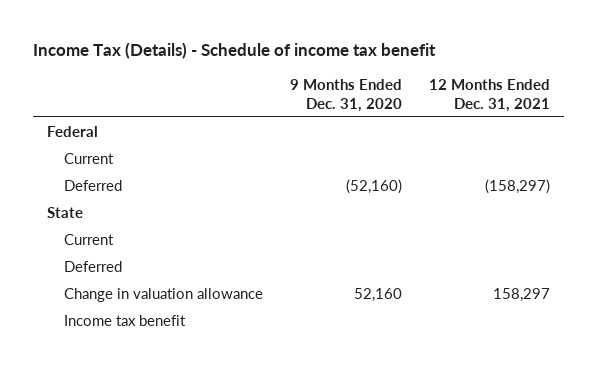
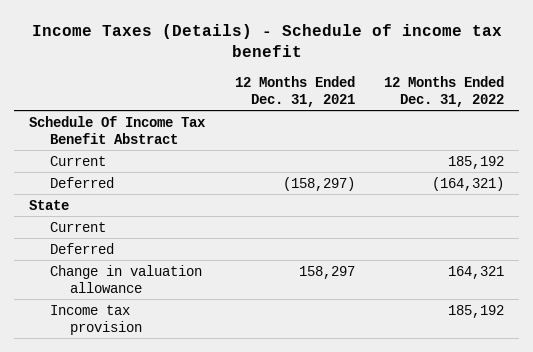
- Income Tax (Details) - Schedule of income tax benefit
+ Income Taxes (Details) - Schedule of income tax benefit
- | 9 Months Ended Dec. 31, 2020 | 12 Months Ended Dec. 31, 2021
+ | 12 Months Ended Dec. 31, 2021 | 12 Months Ended Dec. 31, 2022
- Federal
+ Schedule Of Income Tax Benefit Abstract
- Income tax benefit
+ Income tax provision | | 185,192

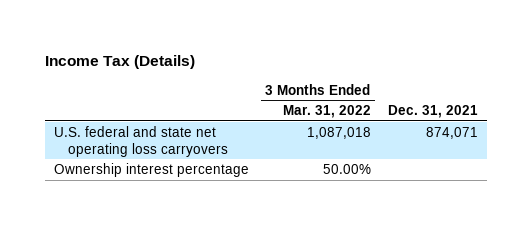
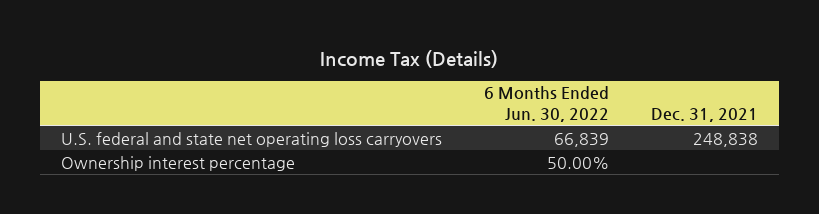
- | 3 Months Ended Mar. 31, 2022 | Dec. 31, 2021
+ | 6 Months Ended Jun. 30, 2022 | Dec. 31, 2021
- U.S. federal and state net operating loss carryovers | 1,087,018 | 874,071
+ U.S. federal and state net operating loss carryovers | 66,839 | 248,838

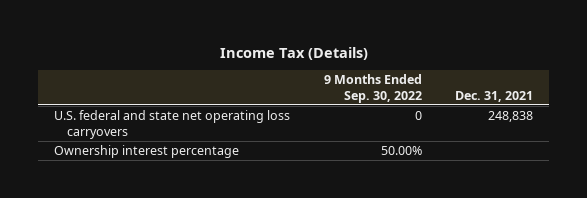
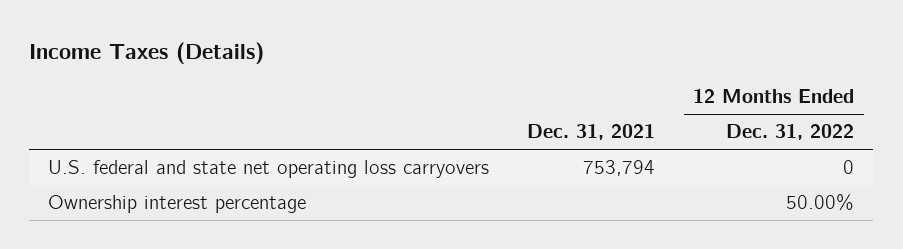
- Income Tax (Details)
+ Income Taxes (Details)
- | 9 Months Ended Sep. 30, 2022 | Dec. 31, 2021
+ | Dec. 31, 2021 | 12 Months Ended Dec. 31, 2022
- U.S. federal and state net operating loss carryovers | 0 | 248,838
+ U.S. federal and state net operating loss carryovers | 753,794 | 0

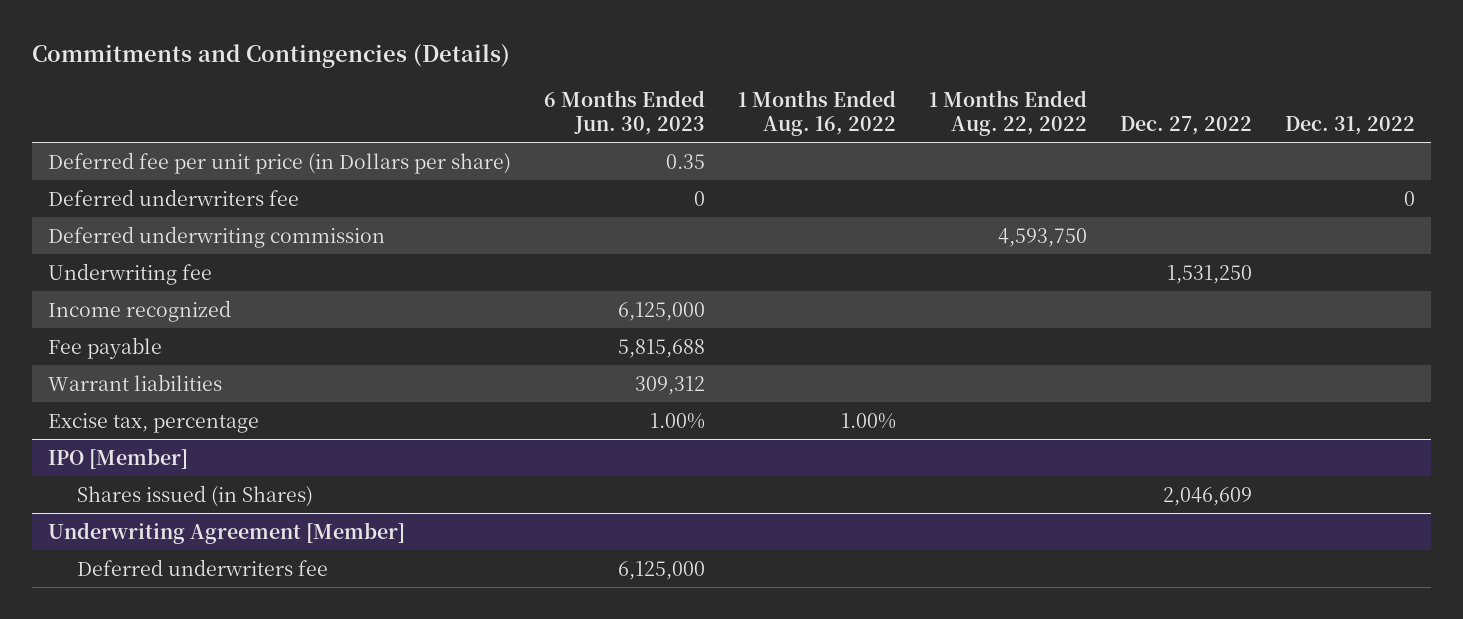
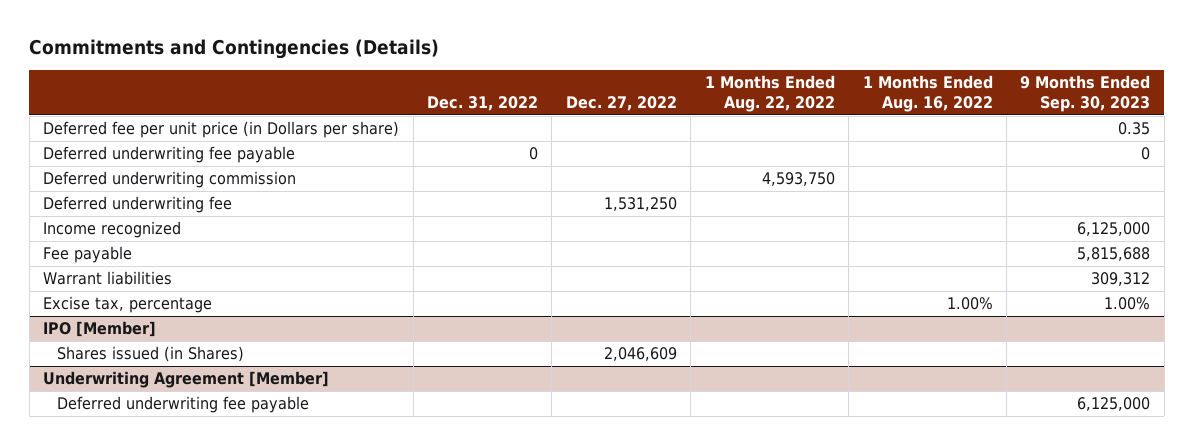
- | 6 Months Ended Jun. 30, 2023 | 1 Months Ended Aug. 16, 2022 | 1 Months Ended Aug. 22, 2022 | Dec. 27, 2022 | Dec. 31, 2022
+ | Dec. 31, 2022 | Dec. 27, 2022 | 1 Months Ended Aug. 22, 2022 | 1 Months Ended Aug. 16, 2022 | 9 Months Ended Sep. 30, 2023
- Deferred underwriters fee | 0 | | | | 0
+ Deferred underwriting fee payable | 0 | | | | 0
- Underwriting fee | | | | 1,531,250 |
+ Deferred underwriting fee | | 1,531,250 | | |
@ Underwriting Agreement [Member]
- Deferred underwriters fee | 6,125,000 | | | |
+ Deferred underwriting fee payable | | | | | 6,125,000

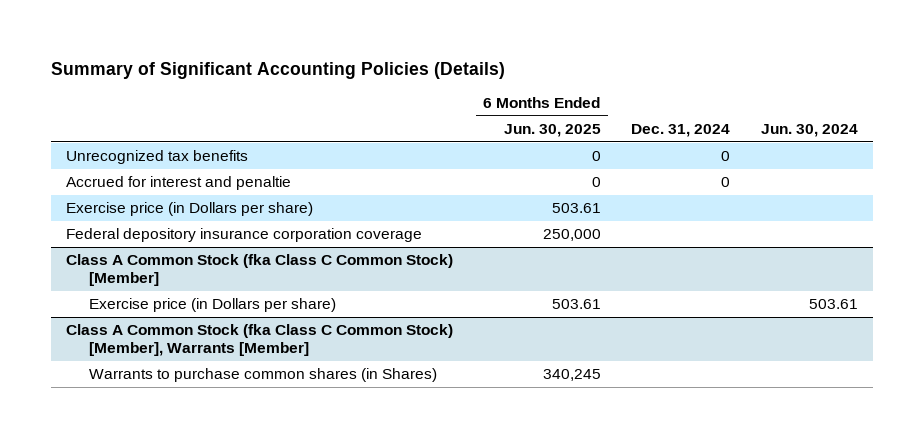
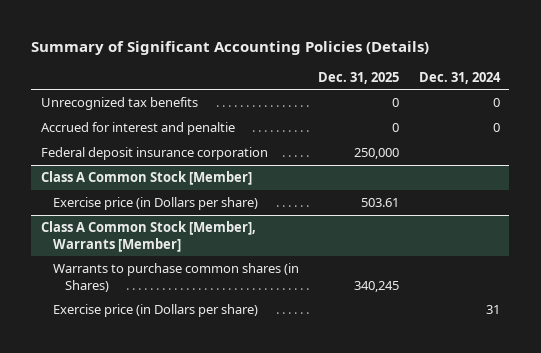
- | 6 Months Ended Jun. 30, 2025 | Dec. 31, 2024 | Jun. 30, 2024
+ | Dec. 31, 2025 | Dec. 31, 2024
- Exercise price (in Dollars per share) | 503.61 | |
- Federal depository insurance corporation coverage | 250,000 | |
- Class A Common Stock (fka Class C Common Stock) [Member]
+ Federal deposit insurance corporation | 250,000 |
+ Class A Common Stock [Member]
- Class A Common Stock (fka Class C Common Stock) [Member], Warrants [Member]
+ Class A Common Stock [Member], Warrants [Member]
+ Exercise price (in Dollars per share) | | 31

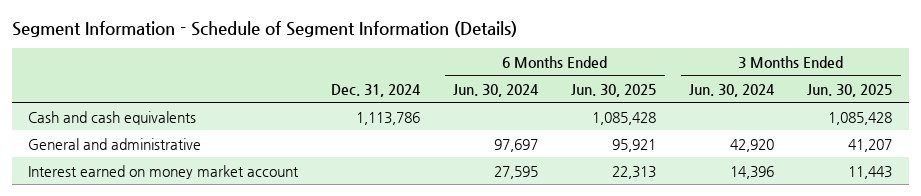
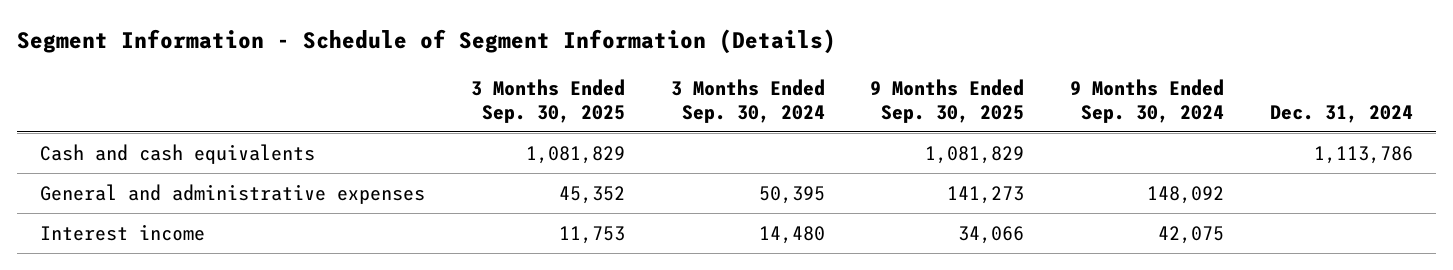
- | Dec. 31, 2024 | 6 Months Ended Jun. 30, 2024 | 6 Months Ended Jun. 30, 2025 | 3 Months Ended Jun. 30, 2024 | 3 Months Ended Jun. 30, 2025
+ | 3 Months Ended Sep. 30, 2025 | 3 Months Ended Sep. 30, 2024 | 9 Months Ended Sep. 30, 2025 | 9 Months Ended Sep. 30, 2024 | Dec. 31, 2024
- General and administrative | | 97,697 | 95,921 | 42,920 | 41,207
- Interest earned on money market account | | 27,595 | 22,313 | 14,396 | 11,443
+ General and administrative expenses | 45,352 | 50,395 | 141,273 | 148,092 |
+ Interest income | 11,753 | 14,480 | 34,066 | 42,075 |

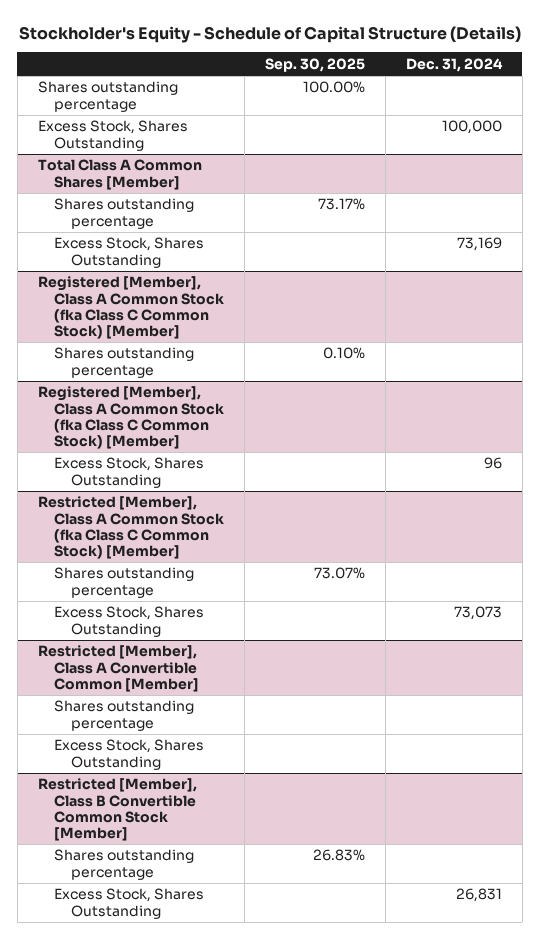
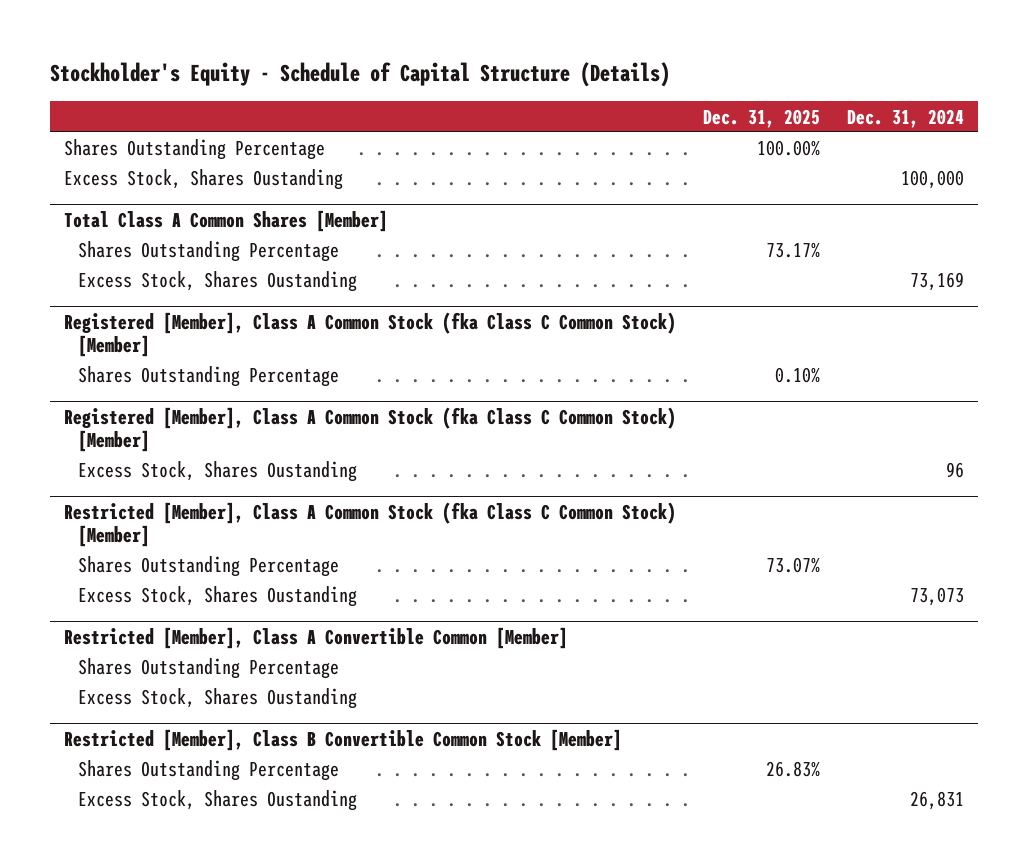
- | Sep. 30, 2025 | Dec. 31, 2024
+ | Dec. 31, 2025 | Dec. 31, 2024
- Shares outstanding percentage | 100.00% |
- Excess Stock, Shares Outstanding | | 100,000
+ Shares Outstanding Percentage | 100.00% |
+ Excess Stock, Shares Oustanding | | 100,000
@ Total Class A Common Shares [Member]
- Shares outstanding percentage | 73.17% |
- Excess Stock, Shares Outstanding | | 73,169
+ Shares Outstanding Percentage | 73.17% |
+ Excess Stock, Shares Oustanding | | 73,169
@ Registered [Member], Class A Common Stock (fka Class C Common Stock) [Member]
- Shares outstanding percentage | 0.10% |
+ Shares Outstanding Percentage | 0.10% |
- Excess Stock, Shares Outstanding | | 96
+ Excess Stock, Shares Oustanding | | 96
@ Restricted [Member], Class A Common Stock (fka Class C Common Stock) [Member]
- Shares outstanding percentage | 73.07% |
- Excess Stock, Shares Outstanding | | 73,073
+ Shares Outstanding Percentage | 73.07% |
+ Excess Stock, Shares Oustanding | | 73,073
@ Restricted [Member], Class A Convertible Common [Member]
- Shares outstanding percentage
- Excess Stock, Shares Outstanding
+ Shares Outstanding Percentage
+ Excess Stock, Shares Oustanding
@ Restricted [Member], Class B Convertible Common Stock [Member]
- Shares outstanding percentage | 26.83% |
- Excess Stock, Shares Outstanding | | 26,831
+ Shares Outstanding Percentage | 26.83% |
+ Excess Stock, Shares Oustanding | | 26,831

